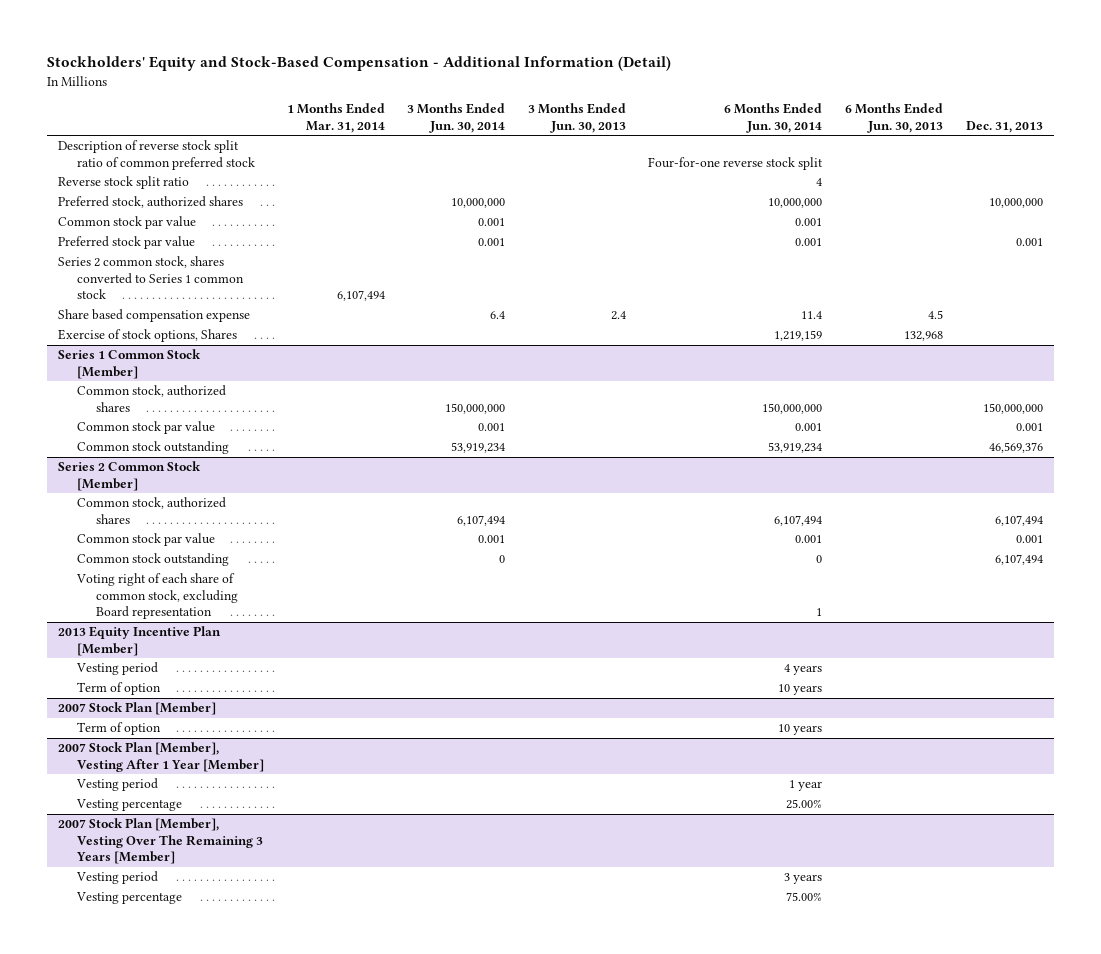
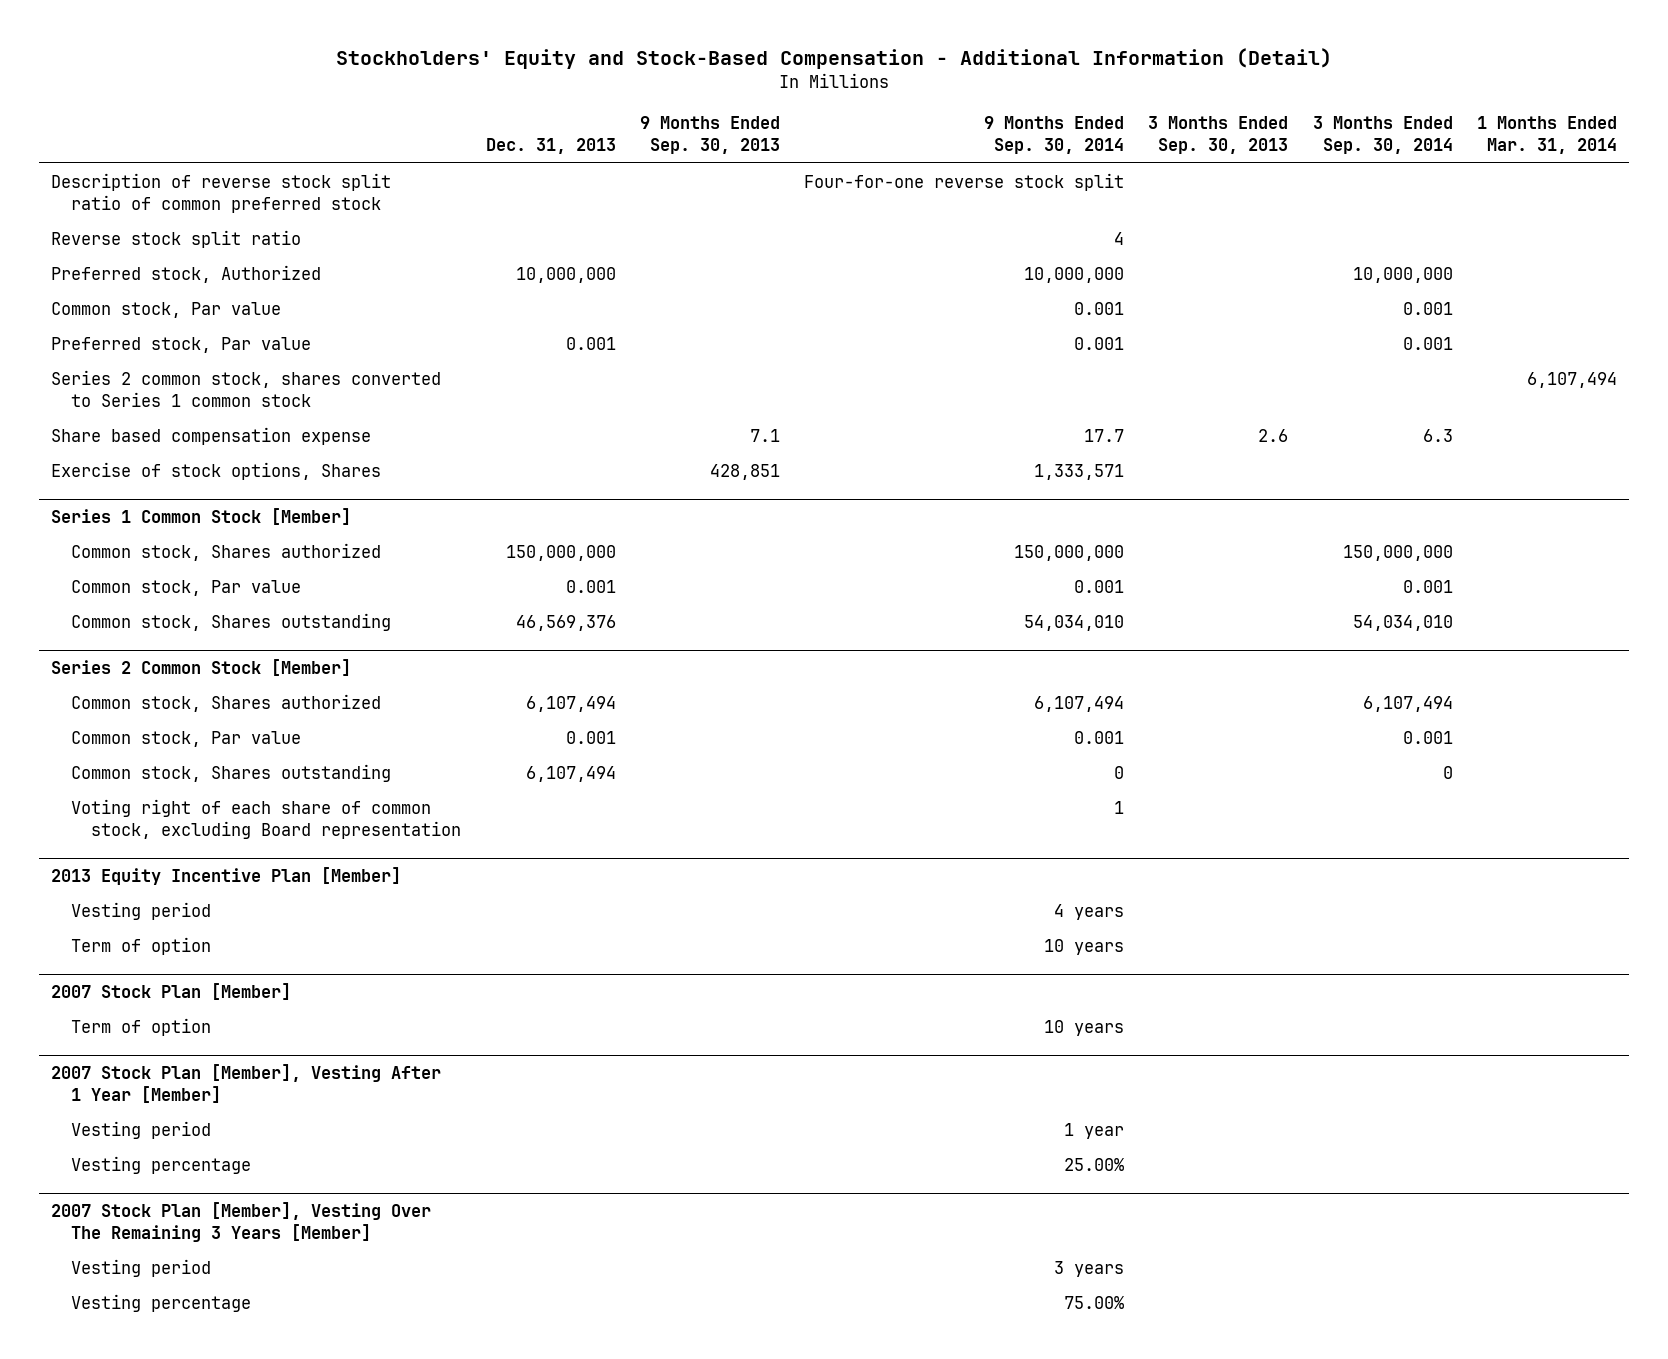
- | 1 Months Ended Mar. 31, 2014 | 3 Months Ended Jun. 30, 2014 | 3 Months Ended Jun. 30, 2013 | 6 Months Ended Jun. 30, 2014 | 6 Months Ended Jun. 30, 2013 | Dec. 31, 2013
+ | Dec. 31, 2013 | 9 Months Ended Sep. 30, 2013 | 9 Months Ended Sep. 30, 2014 | 3 Months Ended Sep. 30, 2013 | 3 Months Ended Sep. 30, 2014 | 1 Months Ended Mar. 31, 2014
- Preferred stock, authorized shares | | 10,000,000 | | 10,000,000 | | 10,000,000
- Common stock par value | | 0.001 | | 0.001 | |
- Preferred stock par value | | 0.001 | | 0.001 | | 0.001
+ Preferred stock, Authorized | 10,000,000 | | 10,000,000 | | 10,000,000 |
+ Common stock, Par value | | | 0.001 | | 0.001 |
+ Preferred stock, Par value | 0.001 | | 0.001 | | 0.001 |
@ Series 1 Common Stock [Member]
- Common stock, authorized shares | | 150,000,000 | | 150,000,000 | | 150,000,000
- Common stock par value | | 0.001 | | 0.001 | | 0.001
- Common stock outstanding | | 53,919,234 | | 53,919,234 | | 46,569,376
+ Common stock, Shares authorized | 150,000,000 | | 150,000,000 | | 150,000,000 |
+ Common stock, Par value | 0.001 | | 0.001 | | 0.001 |
+ Common stock, Shares outstanding | 46,569,376 | | 54,034,010 | | 54,034,010 |
@ Series 2 Common Stock [Member]
- Common stock, authorized shares | | 6,107,494 | | 6,107,494 | | 6,107,494
- Common stock par value | | 0.001 | | 0.001 | | 0.001
- Common stock outstanding | | 0 | | 0 | | 6,107,494
+ Common stock, Shares authorized | 6,107,494 | | 6,107,494 | | 6,107,494 |
+ Common stock, Par value | 0.001 | | 0.001 | | 0.001 |
+ Common stock, Shares outstanding | 6,107,494 | | 0 | | 0 |

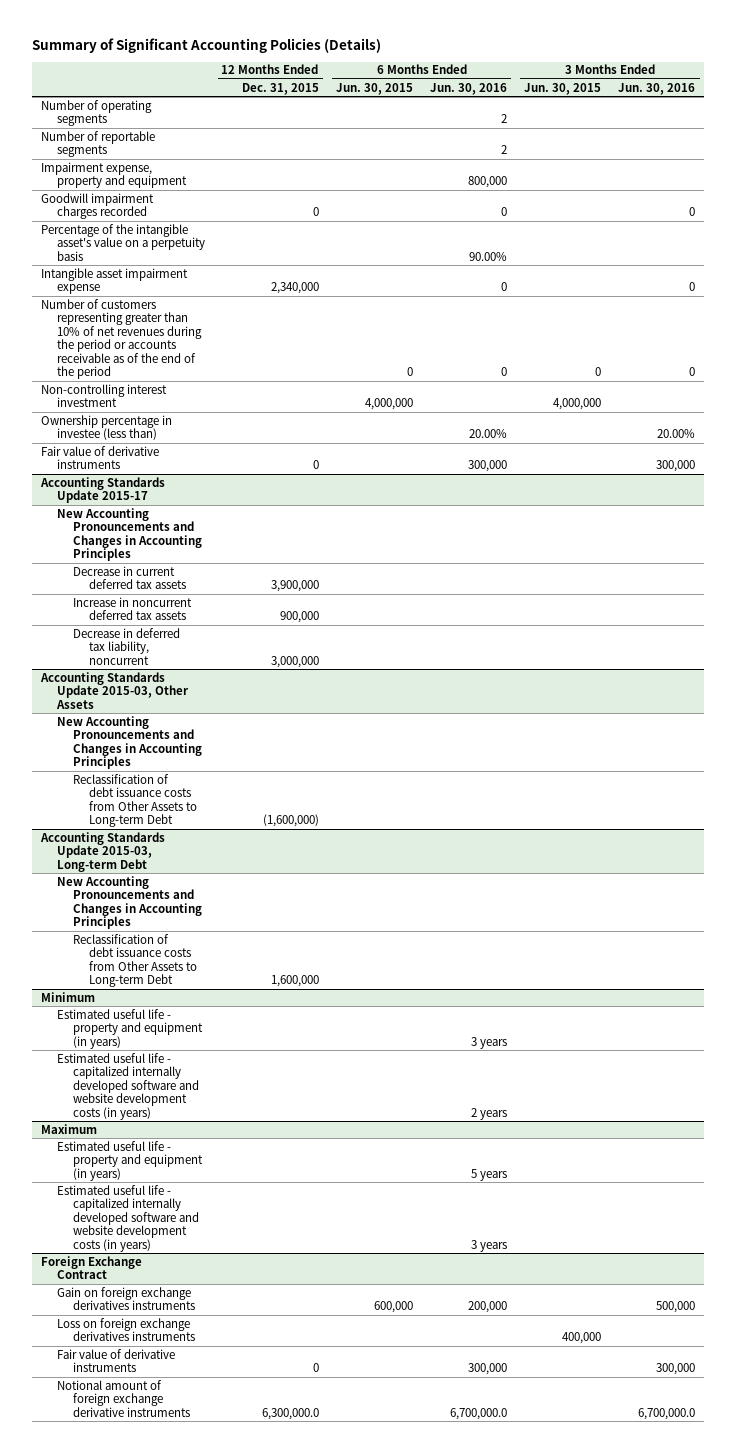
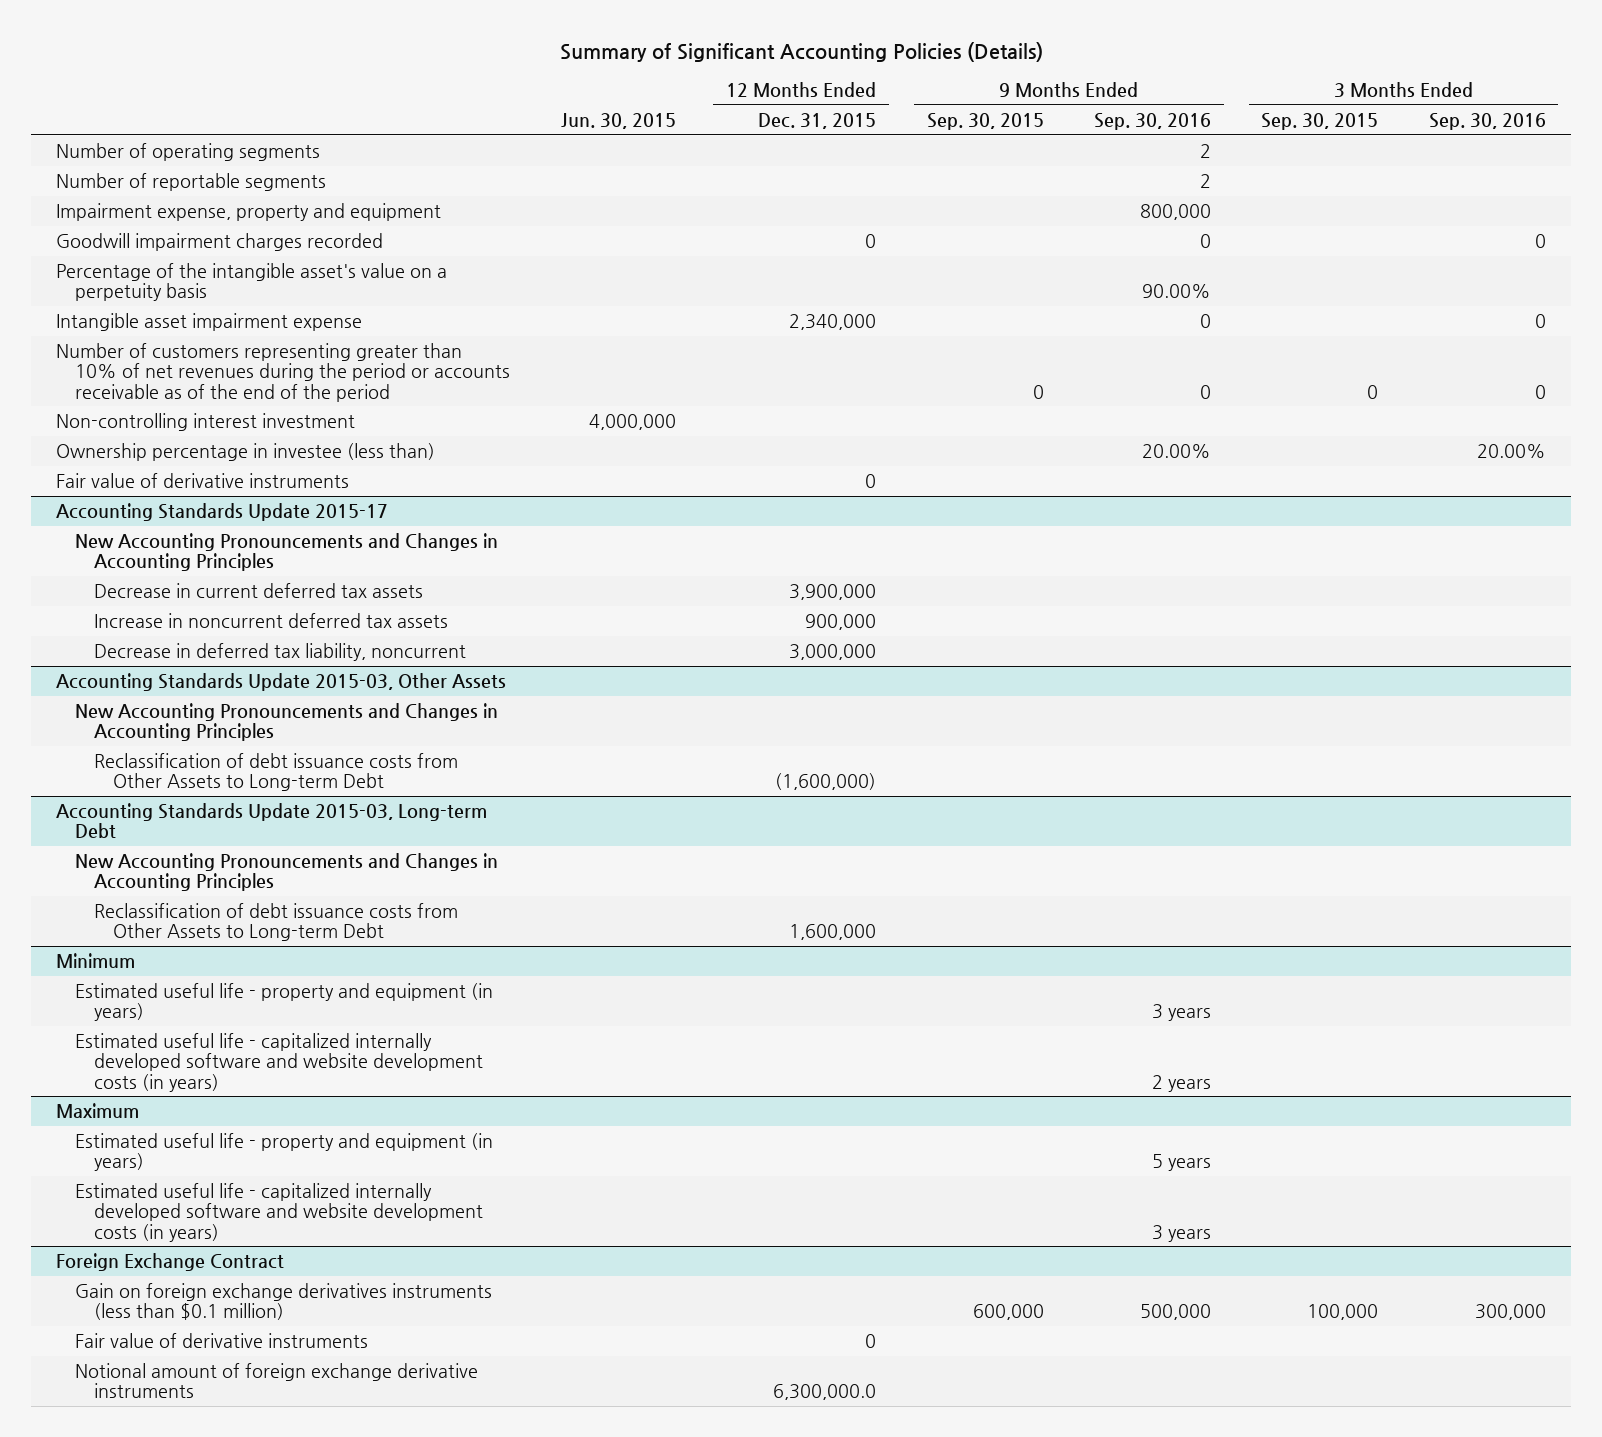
- | 12 Months Ended Dec. 31, 2015 | 6 Months Ended Jun. 30, 2015 | 6 Months Ended Jun. 30, 2016 | 3 Months Ended Jun. 30, 2015 | 3 Months Ended Jun. 30, 2016
+ | Jun. 30, 2015 | 12 Months Ended Dec. 31, 2015 | 9 Months Ended Sep. 30, 2015 | 9 Months Ended Sep. 30, 2016 | 3 Months Ended Sep. 30, 2015 | 3 Months Ended Sep. 30, 2016
@ Foreign Exchange Contract
- Gain on foreign exchange derivatives instruments | | 600,000 | 200,000 | | 500,000
- Loss on foreign exchange derivatives instruments | | | | 400,000 |
+ Gain on foreign exchange derivatives instruments (less than $0.1 million) | | | 600,000 | 500,000 | 100,000 | 300,000

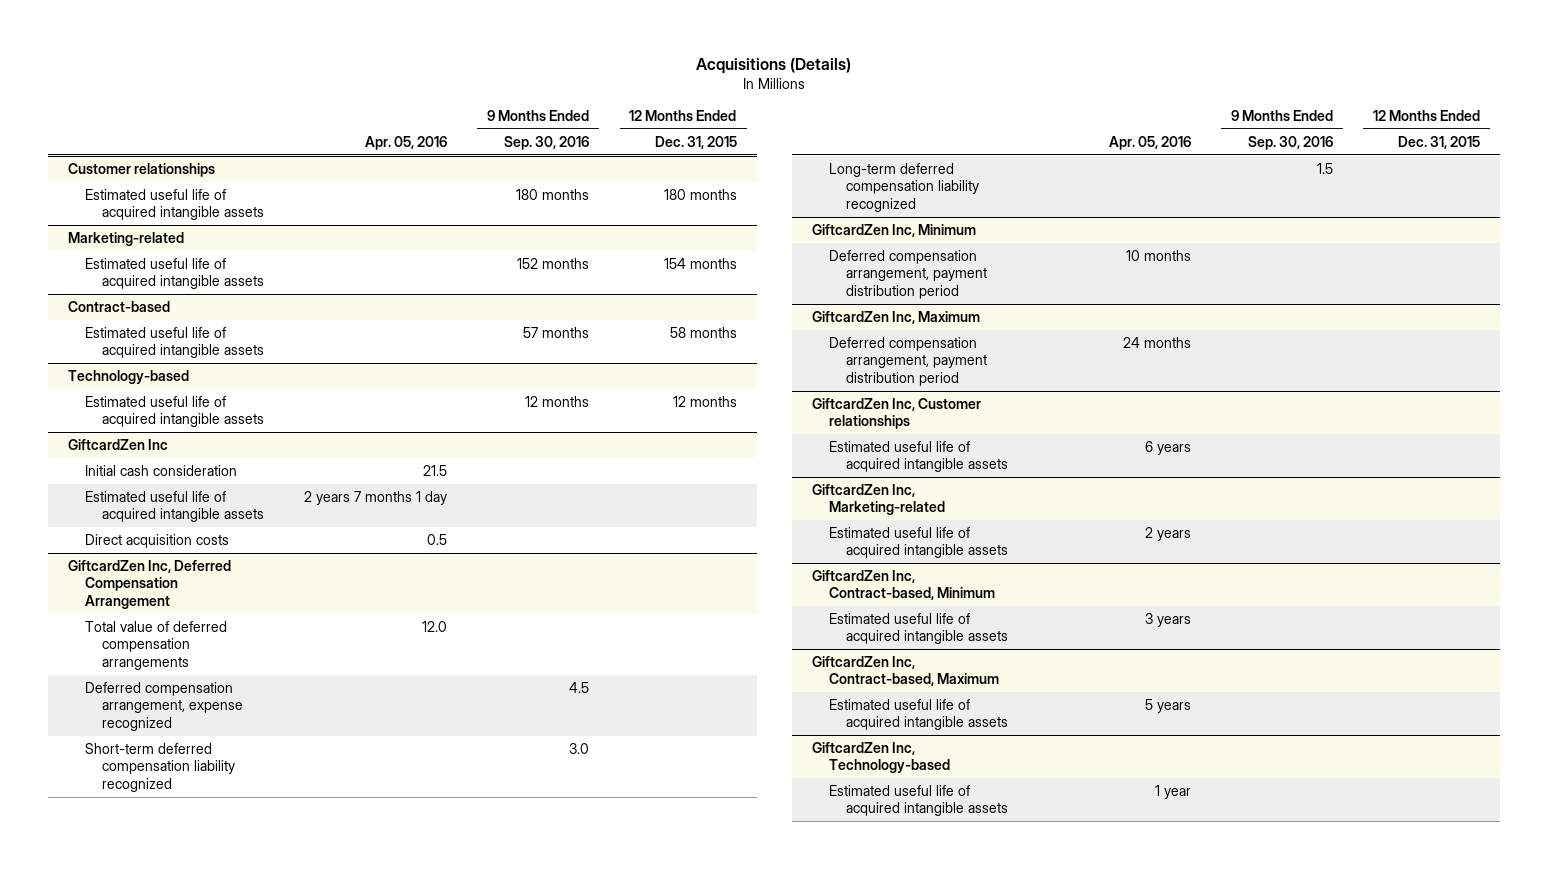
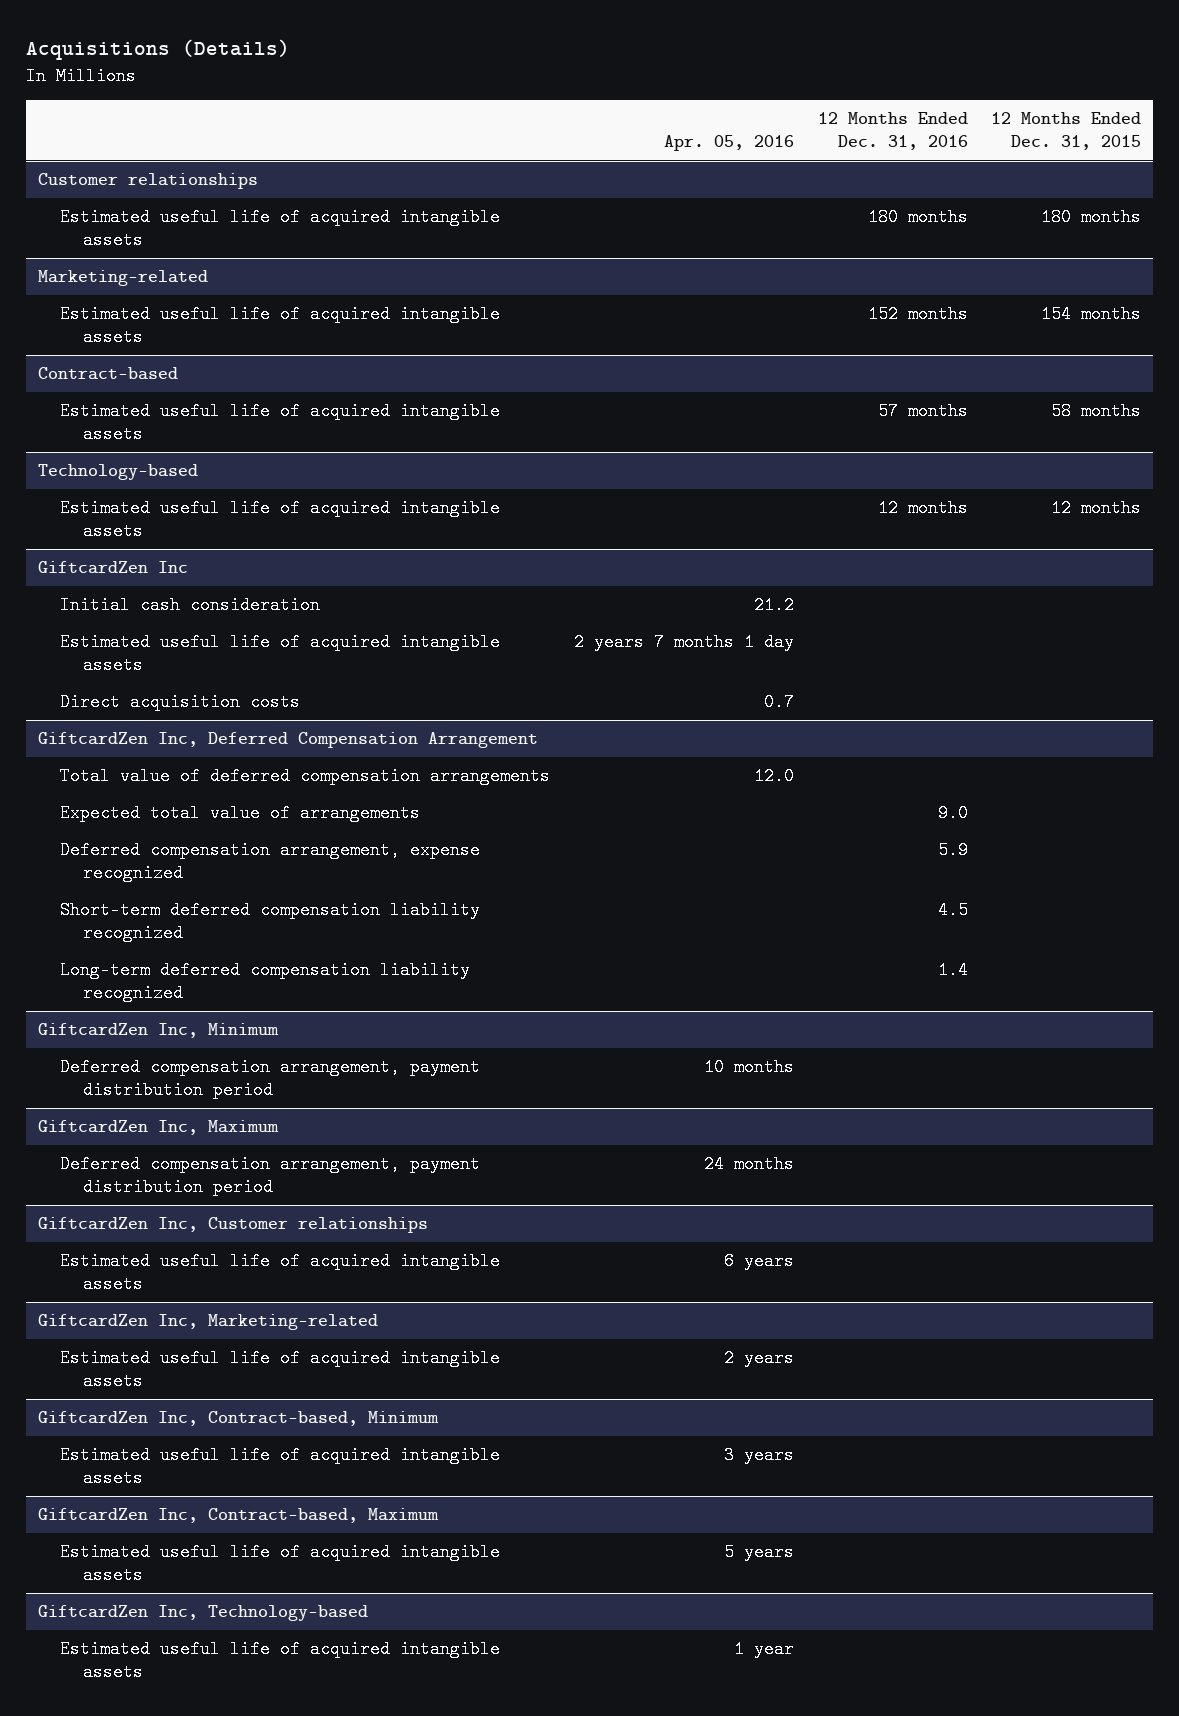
- | Apr. 05, 2016 | 9 Months Ended Sep. 30, 2016 | 12 Months Ended Dec. 31, 2015
+ | Apr. 05, 2016 | 12 Months Ended Dec. 31, 2016 | 12 Months Ended Dec. 31, 2015
@ GiftcardZen Inc
- Initial cash consideration | 21.5 | |
+ Initial cash consideration | 21.2 | |
- Direct acquisition costs | 0.5 | |
+ Direct acquisition costs | 0.7 | |
@ GiftcardZen Inc, Deferred Compensation Arrangement
+ Expected total value of arrangements | | 9.0 |

